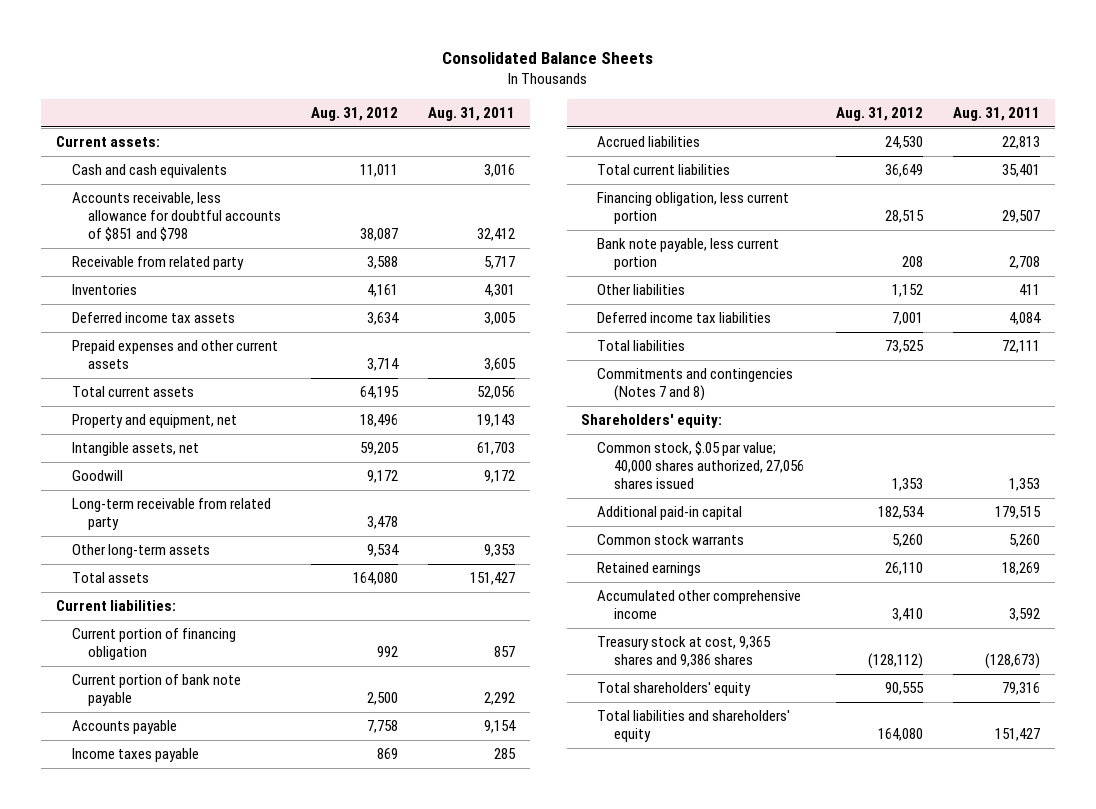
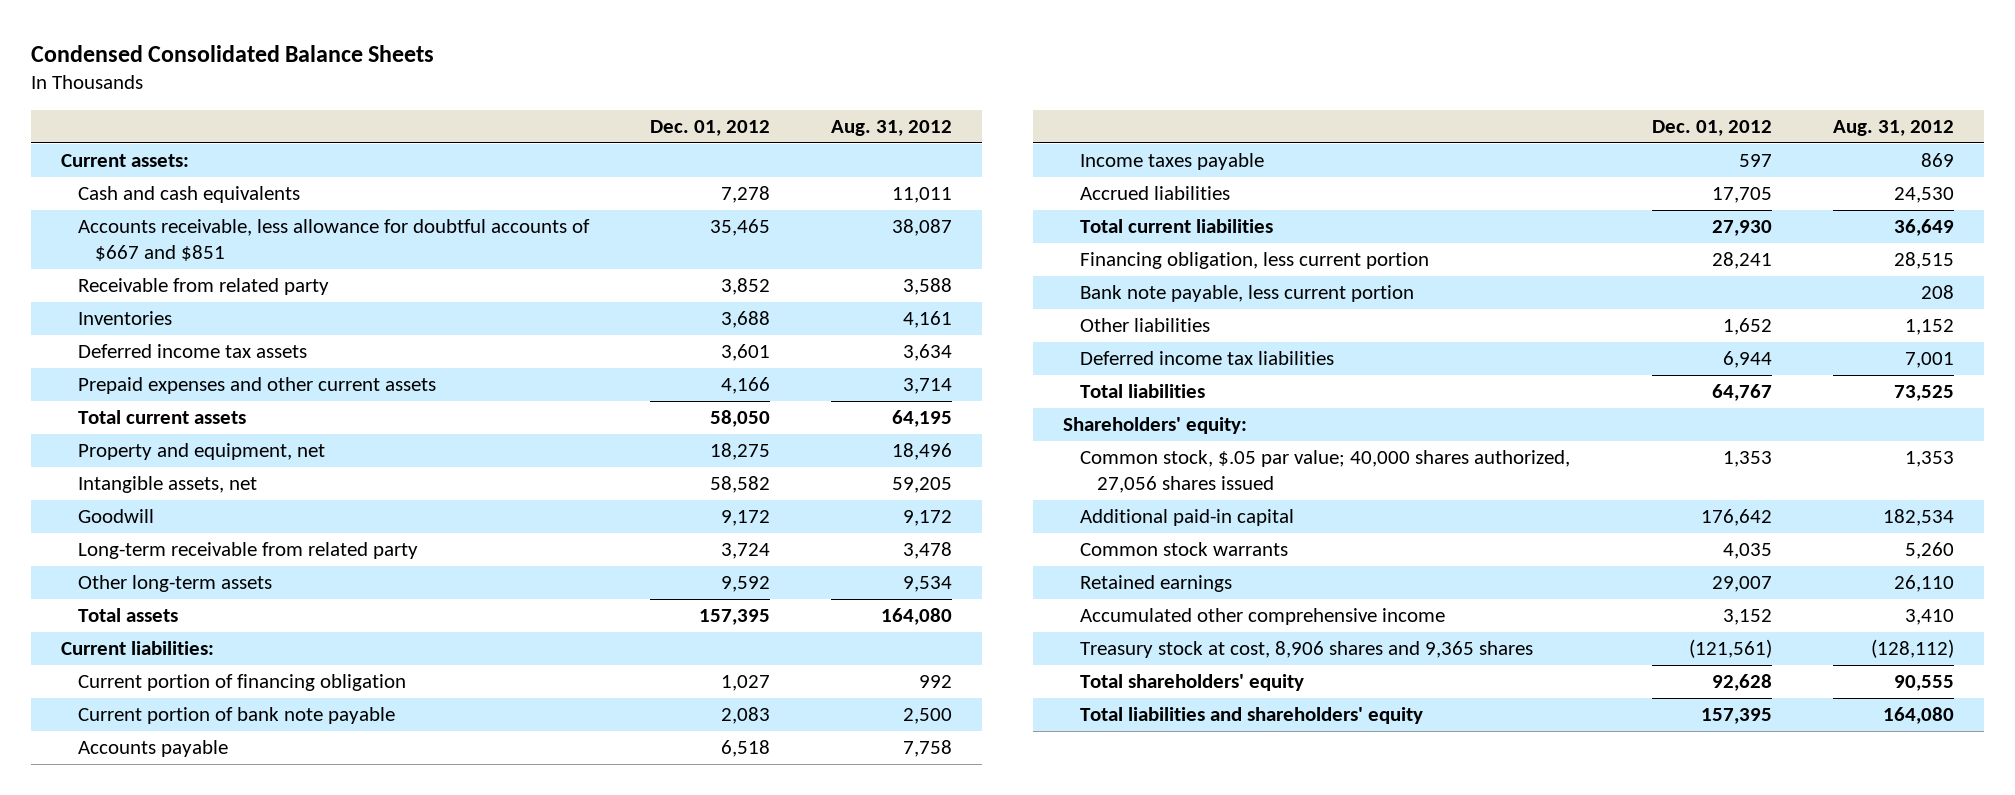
- Consolidated Balance Sheets
+ Condensed Consolidated Balance Sheets
- | Aug. 31, 2012 | Aug. 31, 2011
+ | Dec. 01, 2012 | Aug. 31, 2012
- Accounts receivable, less allowance for doubtful accounts of $851 and $798 | 38,087 | 32,412
+ Accounts receivable, less allowance for doubtful accounts of $667 and $851 | 35,465 | 38,087
- Commitments and contingencies (Notes 7 and 8)
- Treasury stock at cost, 9,365 shares and 9,386 shares | (128,112) | (128,673)
+ Treasury stock at cost, 8,906 shares and 9,365 shares | (121,561) | (128,112)

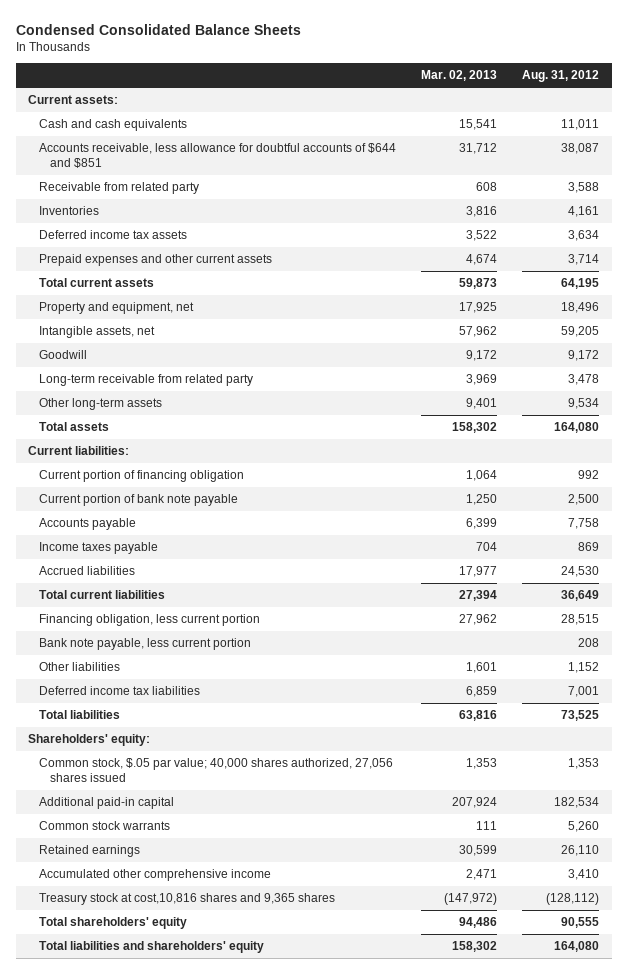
- | Dec. 01, 2012 | Aug. 31, 2012
+ | Mar. 02, 2013 | Aug. 31, 2012
- Accounts receivable, less allowance for doubtful accounts of $667 and $851 | 35,465 | 38,087
+ Accounts receivable, less allowance for doubtful accounts of $644 and $851 | 31,712 | 38,087
- Treasury stock at cost, 8,906 shares and 9,365 shares | (121,561) | (128,112)
+ Treasury stock at cost,10,816 shares and 9,365 shares | (147,972) | (128,112)

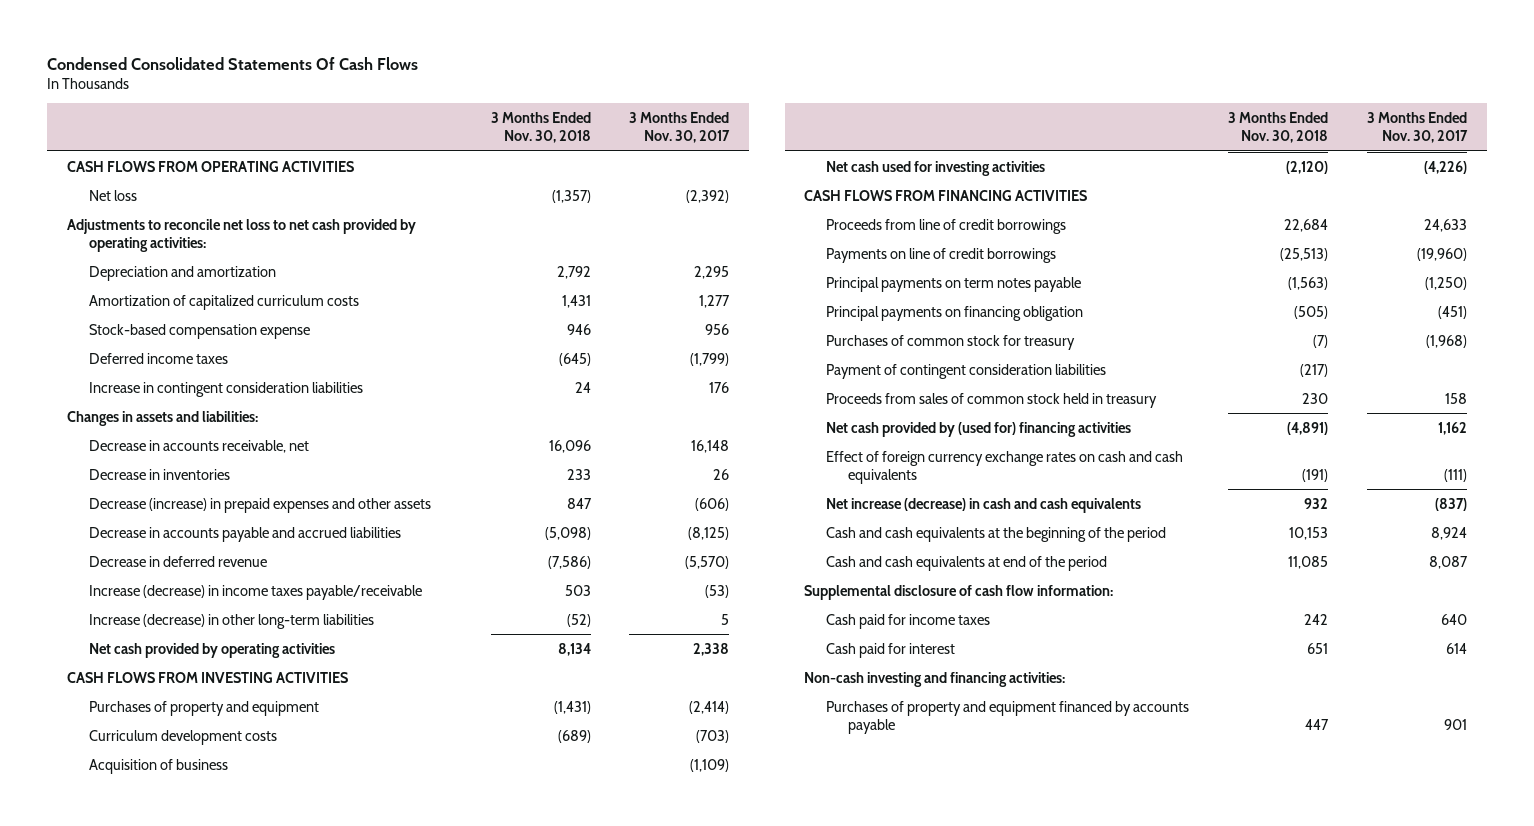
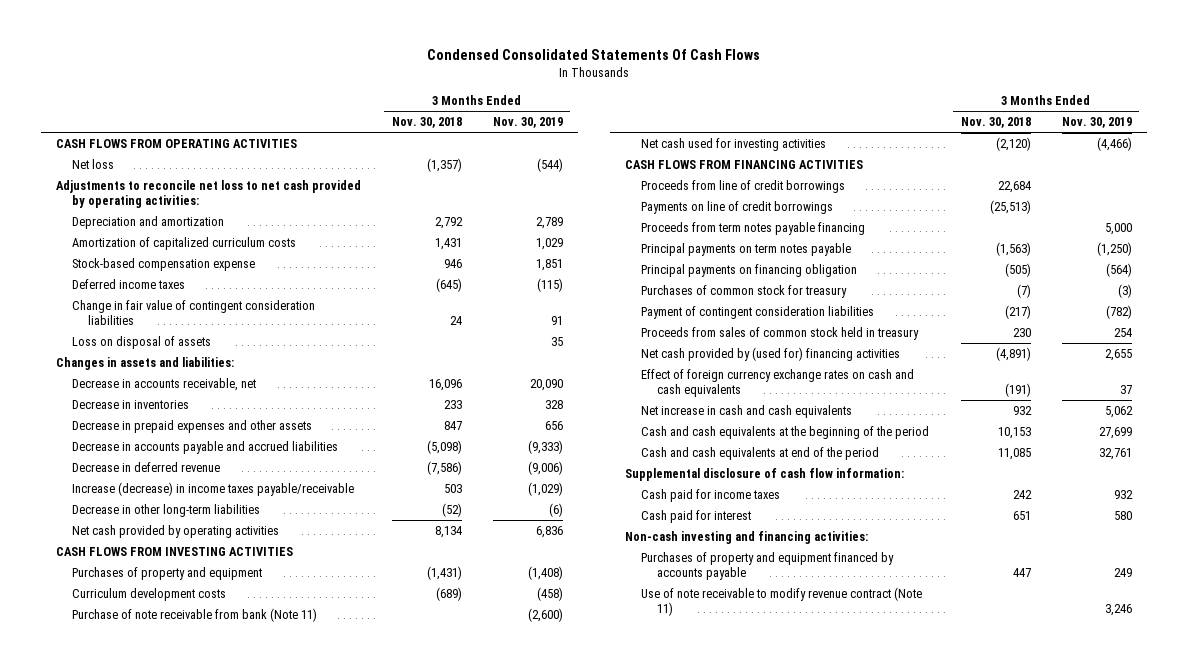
- | 3 Months Ended Nov. 30, 2018 | 3 Months Ended Nov. 30, 2017
+ | 3 Months Ended Nov. 30, 2018 | 3 Months Ended Nov. 30, 2019
- Increase in contingent consideration liabilities | 24 | 176
+ Change in fair value of contingent consideration liabilities | 24 | 91
+ Loss on disposal of assets | | 35
- Decrease (increase) in prepaid expenses and other assets | 847 | (606)
+ Decrease in prepaid expenses and other assets | 847 | 656
- Increase (decrease) in other long-term liabilities | (52) | 5
+ Decrease in other long-term liabilities | (52) | (6)
- Acquisition of business | | (1,109)
+ Purchase of note receivable from bank (Note 11) | | (2,600)
+ Proceeds from term notes payable financing | | 5,000
- Net increase (decrease) in cash and cash equivalents | 932 | (837)
+ Net increase in cash and cash equivalents | 932 | 5,062
+ Use of note receivable to modify revenue contract (Note 11) | | 3,246

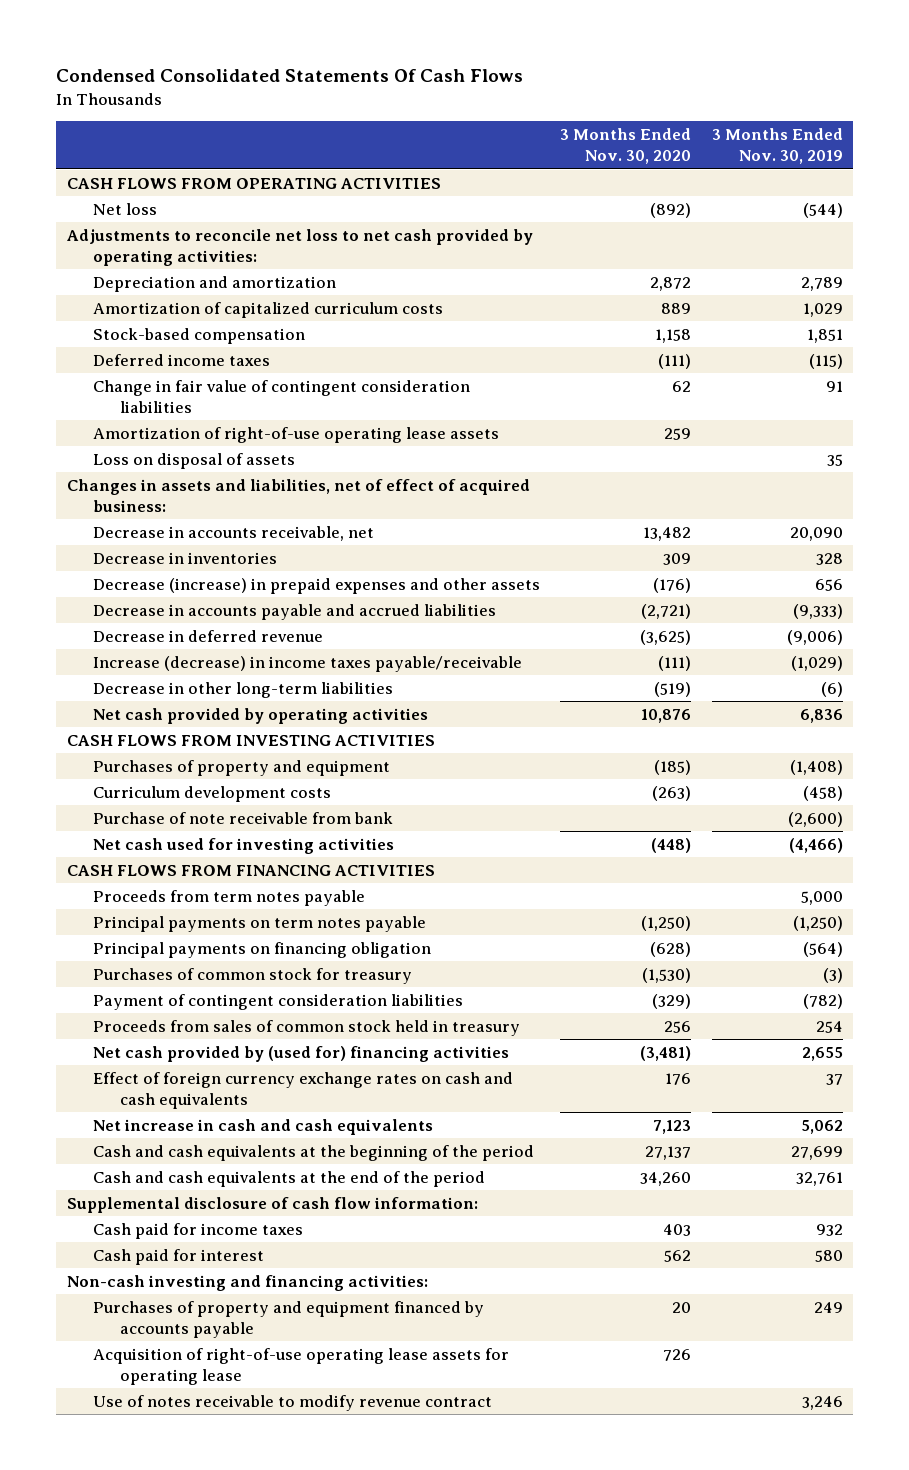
- | 3 Months Ended Nov. 30, 2018 | 3 Months Ended Nov. 30, 2019
+ | 3 Months Ended Nov. 30, 2020 | 3 Months Ended Nov. 30, 2019
- Stock-based compensation expense | 946 | 1,851
+ Stock-based compensation | 1,158 | 1,851
+ Amortization of right-of-use operating lease assets | 259 |
- Changes in assets and liabilities:
+ Changes in assets and liabilities, net of effect of acquired business:
- Decrease in prepaid expenses and other assets | 847 | 656
+ Decrease (increase) in prepaid expenses and other assets | (176) | 656
- Purchase of note receivable from bank (Note 11) | | (2,600)
+ Purchase of note receivable from bank | | (2,600)
- Proceeds from line of credit borrowings | 22,684 |
- Payments on line of credit borrowings | (25,513) |
- Proceeds from term notes payable financing | | 5,000
+ Proceeds from term notes payable | | 5,000
- Cash and cash equivalents at end of the period | 11,085 | 32,761
+ Cash and cash equivalents at the end of the period | 34,260 | 32,761
- Use of note receivable to modify revenue contract (Note 11) | | 3,246
+ Acquisition of right-of-use operating lease assets for operating lease | 726 |
+ Use of notes receivable to modify revenue contract | | 3,246

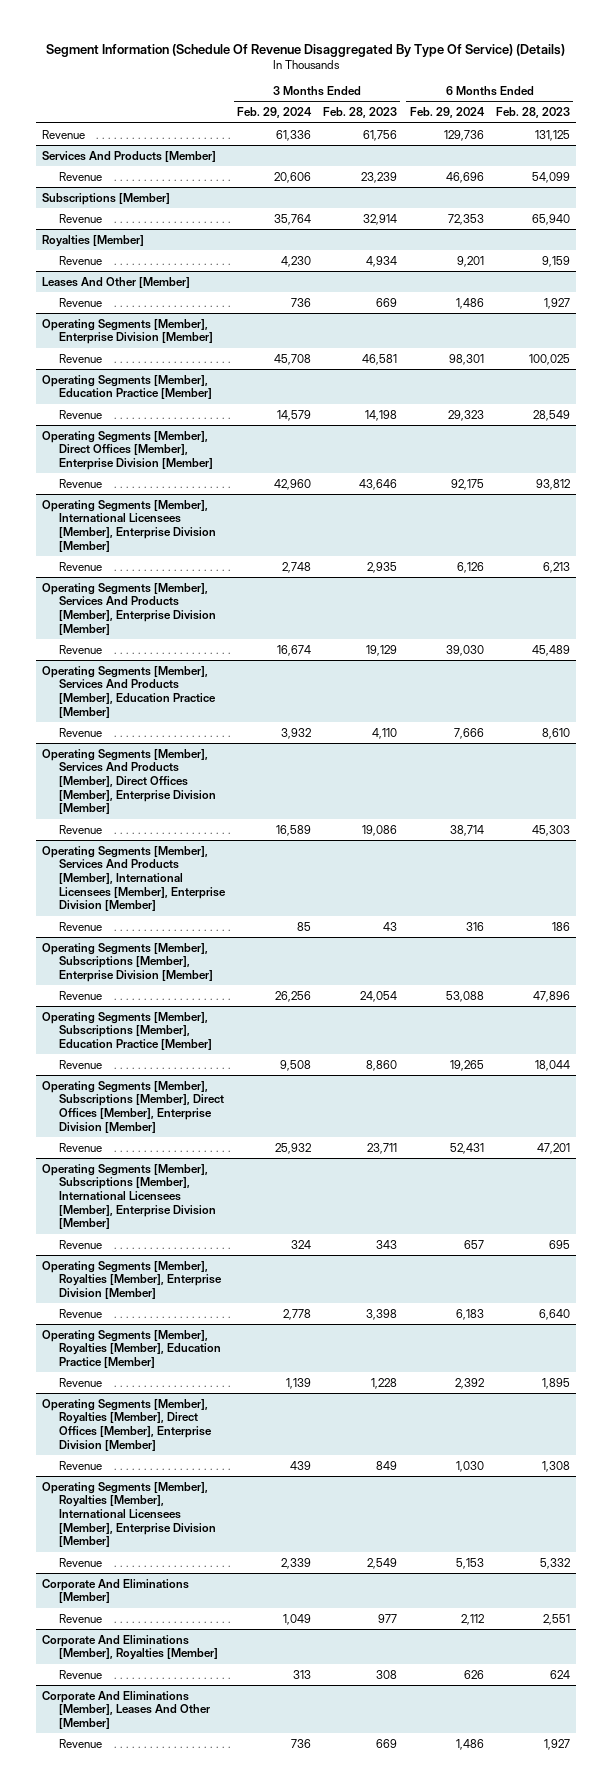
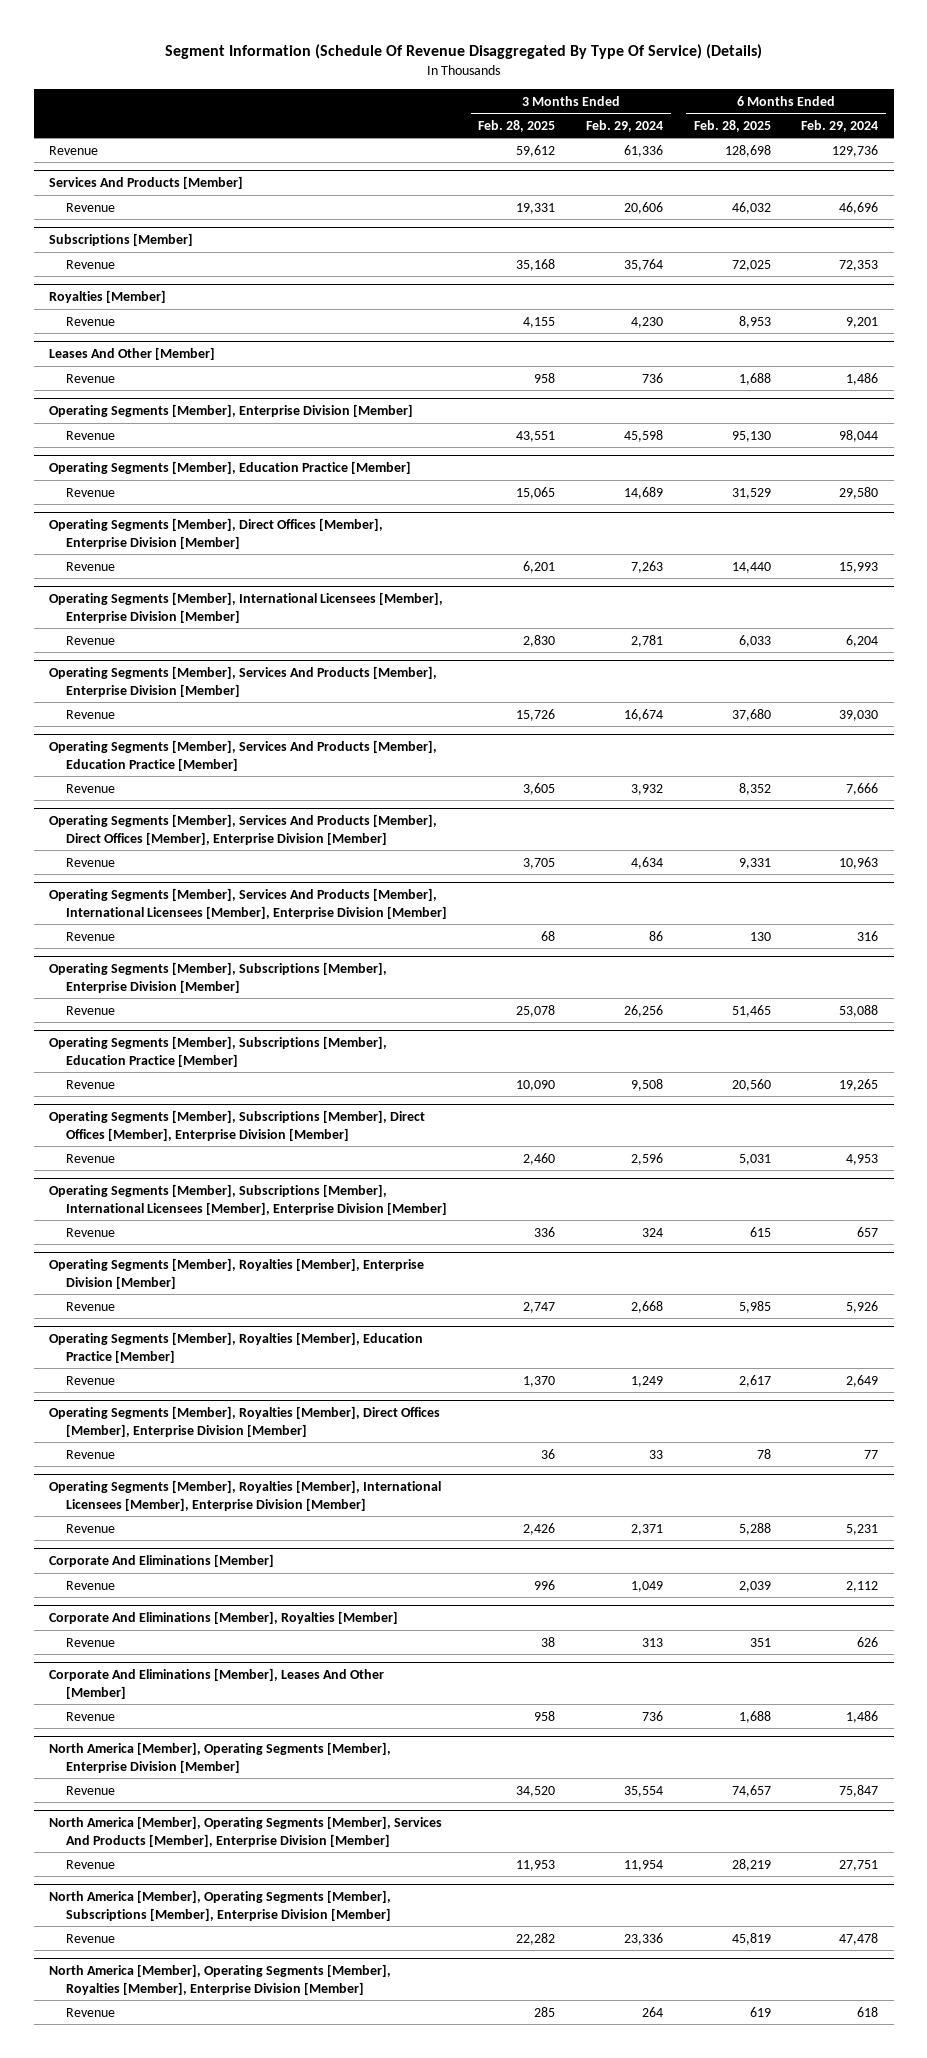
- | 3 Months Ended Feb. 29, 2024 | 3 Months Ended Feb. 28, 2023 | 6 Months Ended Feb. 29, 2024 | 6 Months Ended Feb. 28, 2023
+ | 3 Months Ended Feb. 28, 2025 | 3 Months Ended Feb. 29, 2024 | 6 Months Ended Feb. 28, 2025 | 6 Months Ended Feb. 29, 2024
@ Operating Segments [Member], Enterprise Division [Member]
- Revenue | 45,708 | 46,581 | 98,301 | 100,025
+ Revenue | 43,551 | 45,598 | 95,130 | 98,044
@ Operating Segments [Member], Education Practice [Member]
- Revenue | 14,579 | 14,198 | 29,323 | 28,549
+ Revenue | 15,065 | 14,689 | 31,529 | 29,580
@ Operating Segments [Member], Direct Offices [Member], Enterprise Division [Member]
- Revenue | 42,960 | 43,646 | 92,175 | 93,812
+ Revenue | 6,201 | 7,263 | 14,440 | 15,993
@ Operating Segments [Member], International Licensees [Member], Enterprise Division [Member]
- Revenue | 2,748 | 2,935 | 6,126 | 6,213
+ Revenue | 2,830 | 2,781 | 6,033 | 6,204
@ Operating Segments [Member], Services And Products [Member], Direct Offices [Member], Enterprise Division [Member]
- Revenue | 16,589 | 19,086 | 38,714 | 45,303
+ Revenue | 3,705 | 4,634 | 9,331 | 10,963
@ Operating Segments [Member], Services And Products [Member], International Licensees [Member], Enterprise Division [Member]
- Revenue | 85 | 43 | 316 | 186
+ Revenue | 68 | 86 | 130 | 316
@ Operating Segments [Member], Subscriptions [Member], Direct Offices [Member], Enterprise Division [Member]
- Revenue | 25,932 | 23,711 | 52,431 | 47,201
+ Revenue | 2,460 | 2,596 | 5,031 | 4,953
@ Operating Segments [Member], Royalties [Member], Enterprise Division [Member]
- Revenue | 2,778 | 3,398 | 6,183 | 6,640
+ Revenue | 2,747 | 2,668 | 5,985 | 5,926
@ Operating Segments [Member], Royalties [Member], Education Practice [Member]
- Revenue | 1,139 | 1,228 | 2,392 | 1,895
+ Revenue | 1,370 | 1,249 | 2,617 | 2,649
@ Operating Segments [Member], Royalties [Member], Direct Offices [Member], Enterprise Division [Member]
- Revenue | 439 | 849 | 1,030 | 1,308
+ Revenue | 36 | 33 | 78 | 77
@ Operating Segments [Member], Royalties [Member], International Licensees [Member], Enterprise Division [Member]
- Revenue | 2,339 | 2,549 | 5,153 | 5,332
+ Revenue | 2,426 | 2,371 | 5,288 | 5,231
+ North America [Member], Operating Segments [Member], Enterprise Division [Member]
+ Revenue | 34,520 | 35,554 | 74,657 | 75,847
+ North America [Member], Operating Segments [Member], Services And Products [Member], Enterprise Division [Member]
+ Revenue | 11,953 | 11,954 | 28,219 | 27,751
+ North America [Member], Operating Segments [Member], Subscriptions [Member], Enterprise Division [Member]
+ Revenue | 22,282 | 23,336 | 45,819 | 47,478
+ North America [Member], Operating Segments [Member], Royalties [Member], Enterprise Division [Member]
+ Revenue | 285 | 264 | 619 | 618

